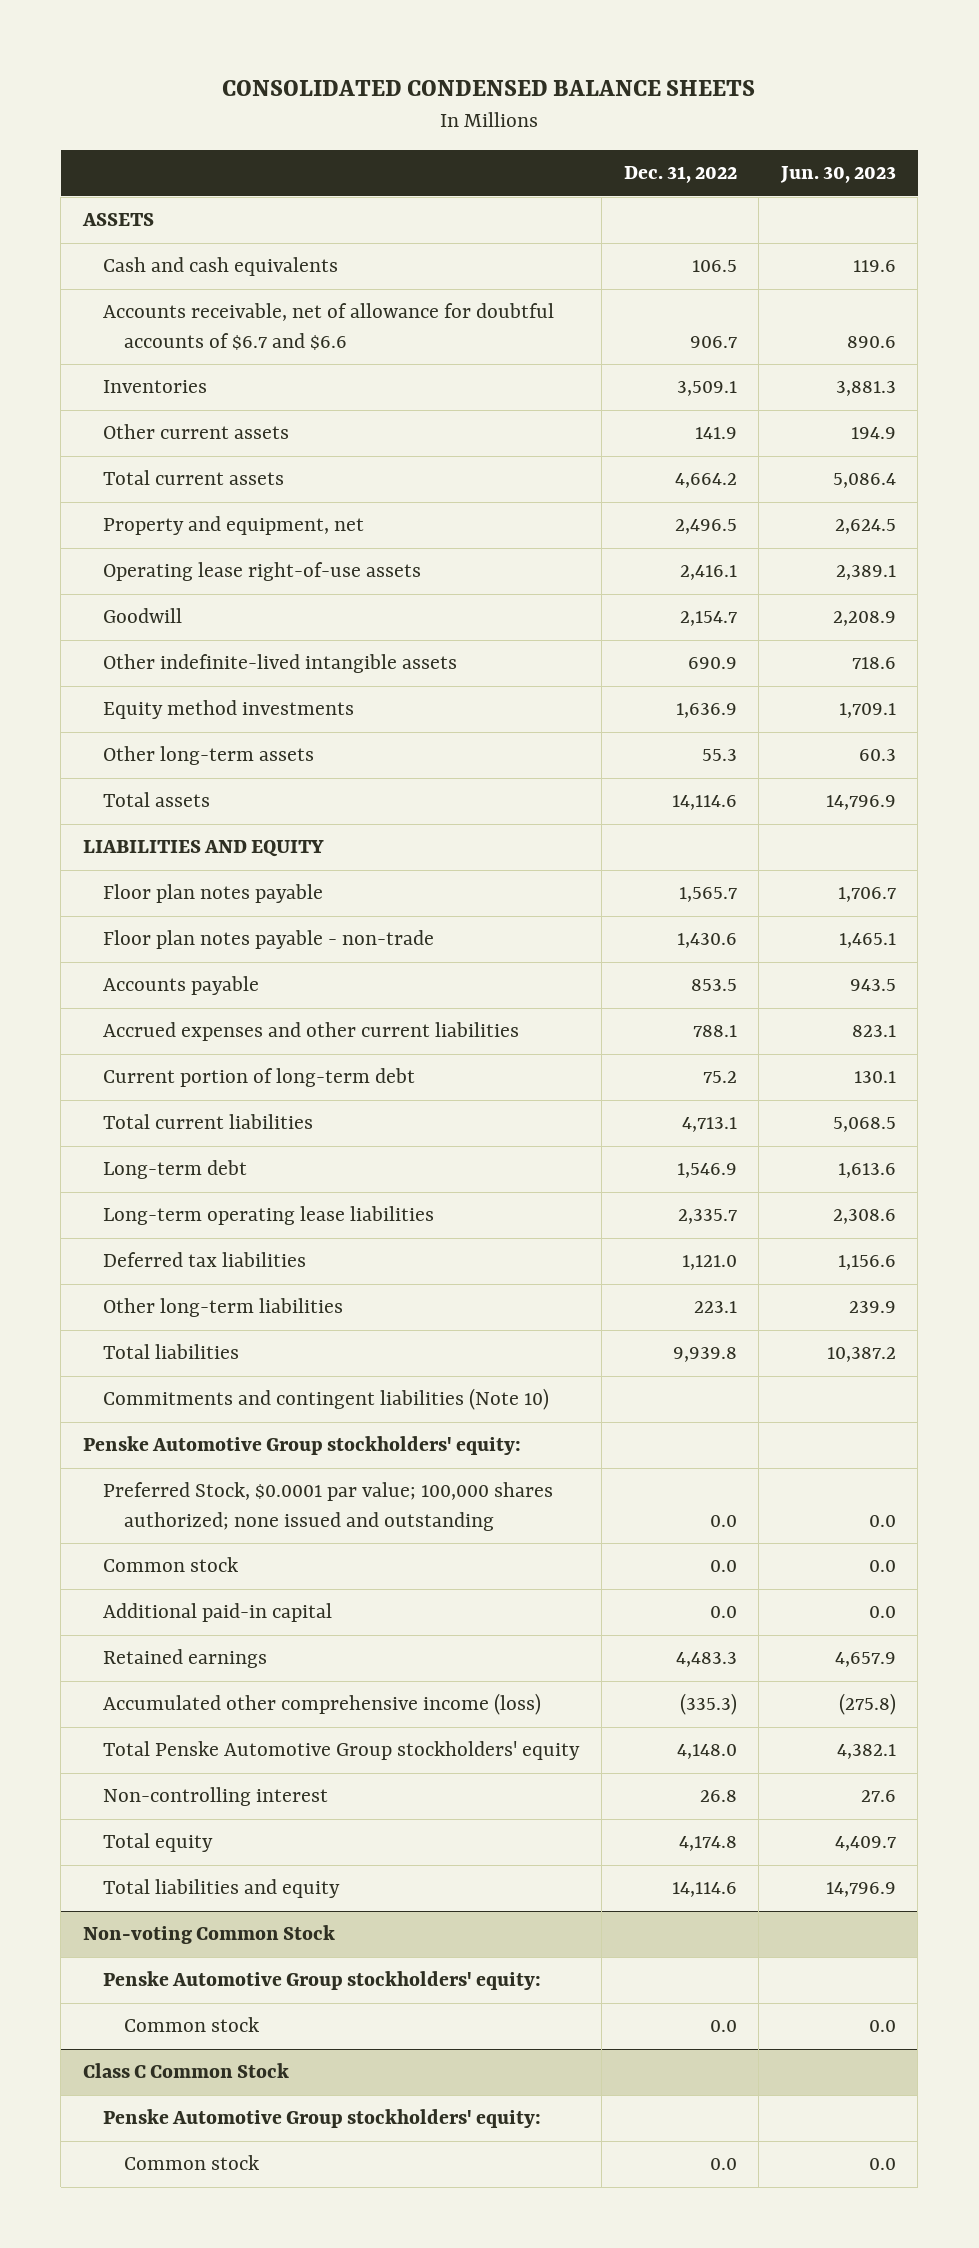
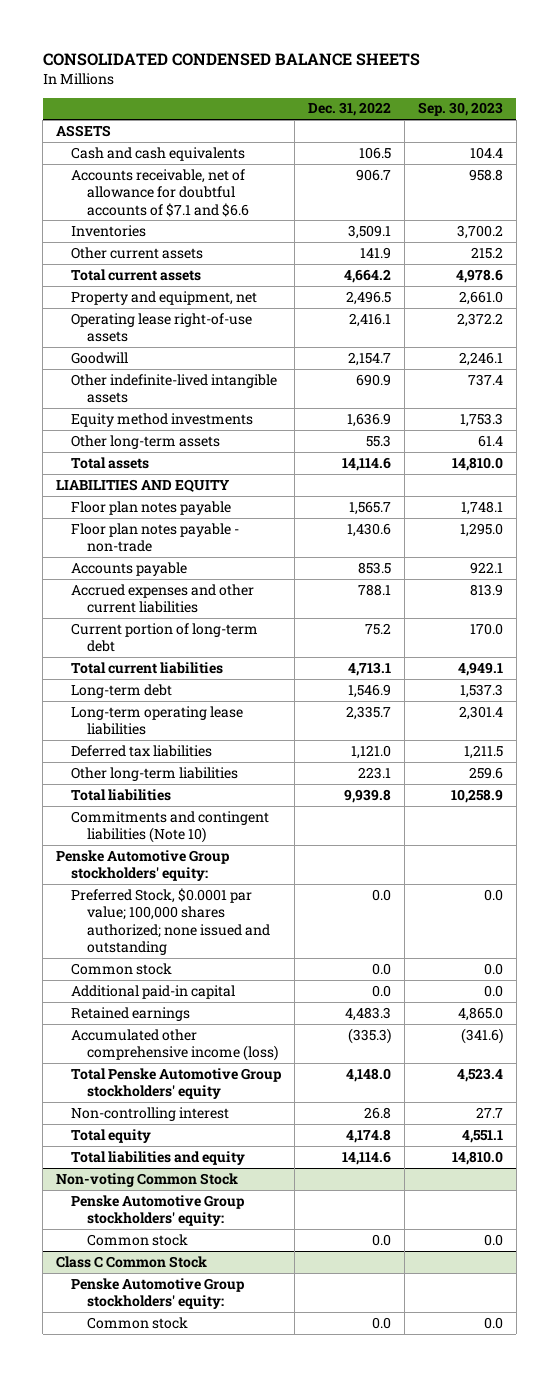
- | Dec. 31, 2022 | Jun. 30, 2023
+ | Dec. 31, 2022 | Sep. 30, 2023
- Accounts receivable, net of allowance for doubtful accounts of $6.7 and $6.6 | 906.7 | 890.6
+ Accounts receivable, net of allowance for doubtful accounts of $7.1 and $6.6 | 906.7 | 958.8

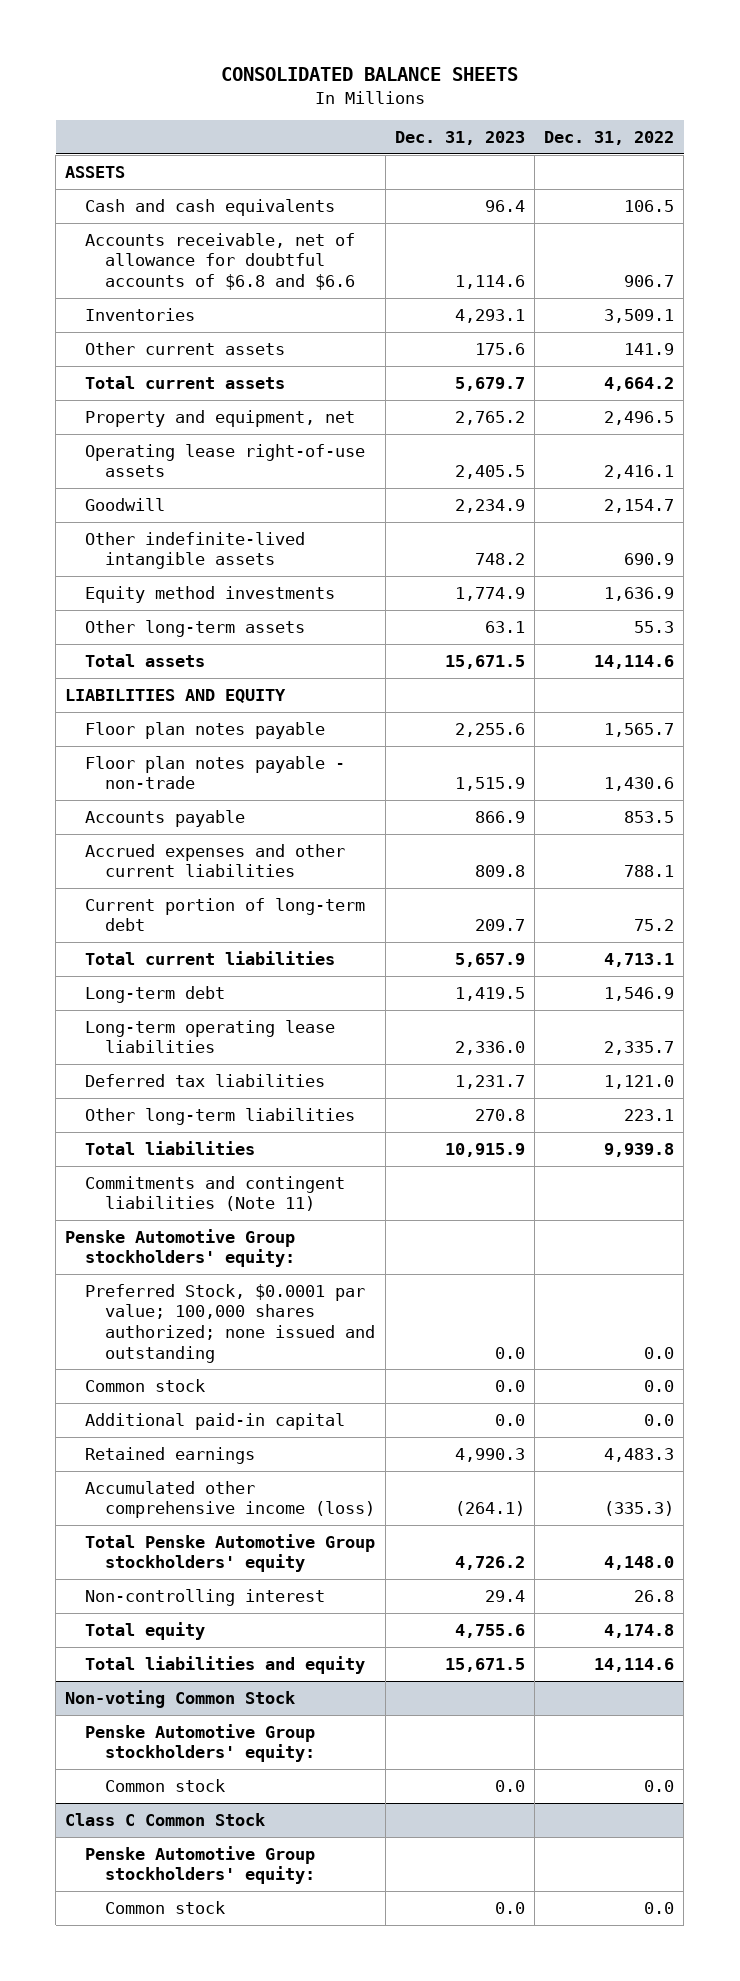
- CONSOLIDATED CONDENSED BALANCE SHEETS
+ CONSOLIDATED BALANCE SHEETS
- | Dec. 31, 2022 | Sep. 30, 2023
+ | Dec. 31, 2023 | Dec. 31, 2022
- Accounts receivable, net of allowance for doubtful accounts of $7.1 and $6.6 | 906.7 | 958.8
+ Accounts receivable, net of allowance for doubtful accounts of $6.8 and $6.6 | 1,114.6 | 906.7
- Commitments and contingent liabilities (Note 10)
+ Commitments and contingent liabilities (Note 11)

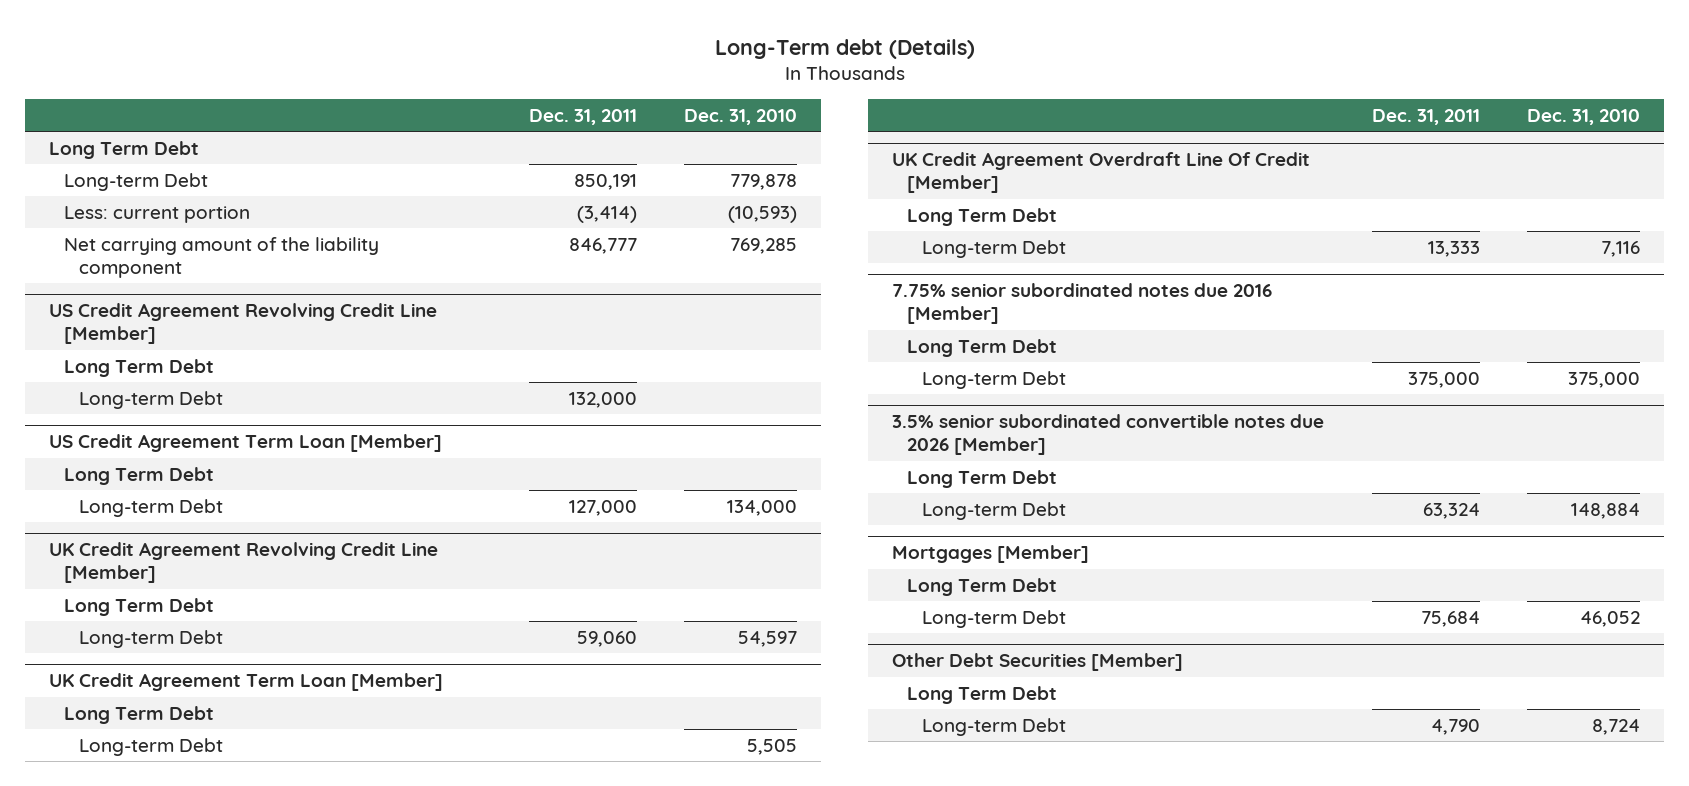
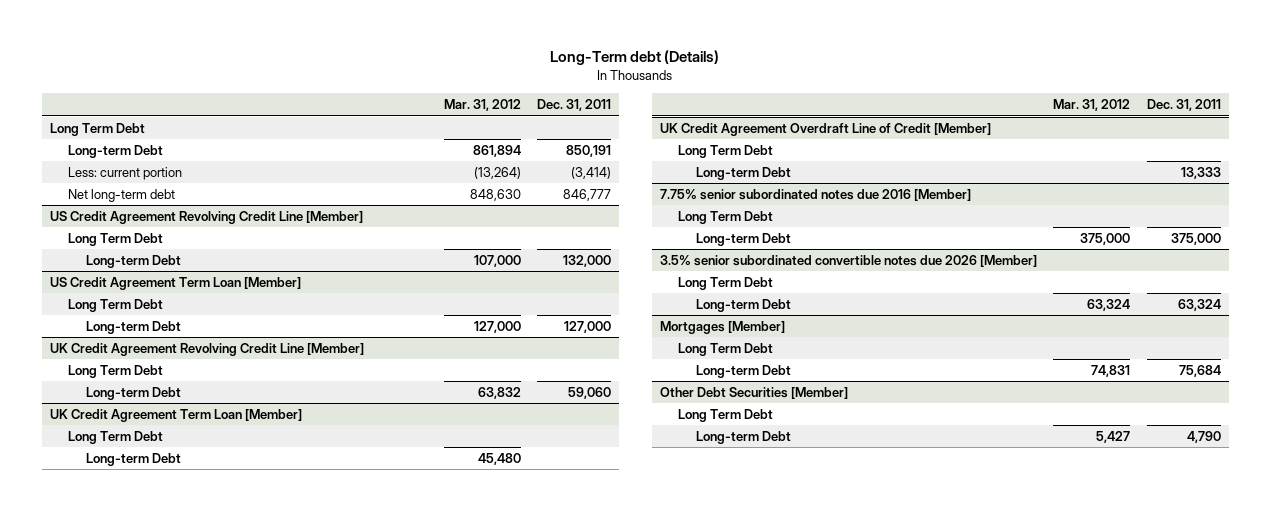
- | Dec. 31, 2011 | Dec. 31, 2010
+ | Mar. 31, 2012 | Dec. 31, 2011
- Net carrying amount of the liability component | 846,777 | 769,285
+ Net long-term debt | 848,630 | 846,777
- UK Credit Agreement Overdraft Line Of Credit [Member]
+ UK Credit Agreement Overdraft Line of Credit [Member]

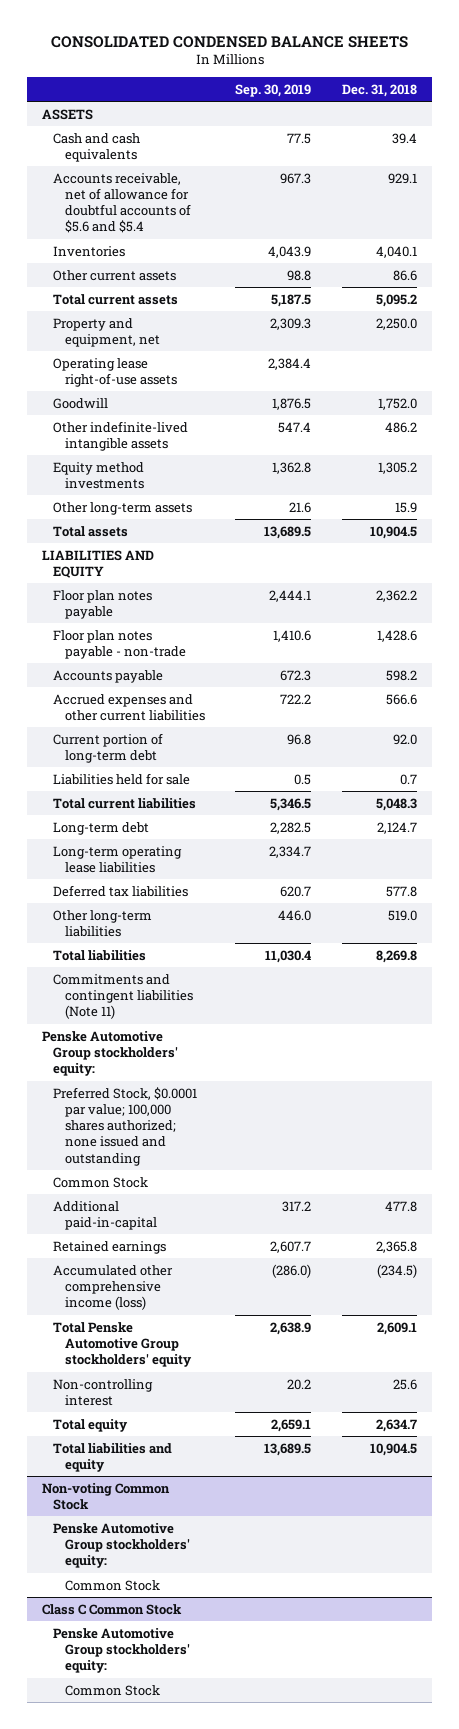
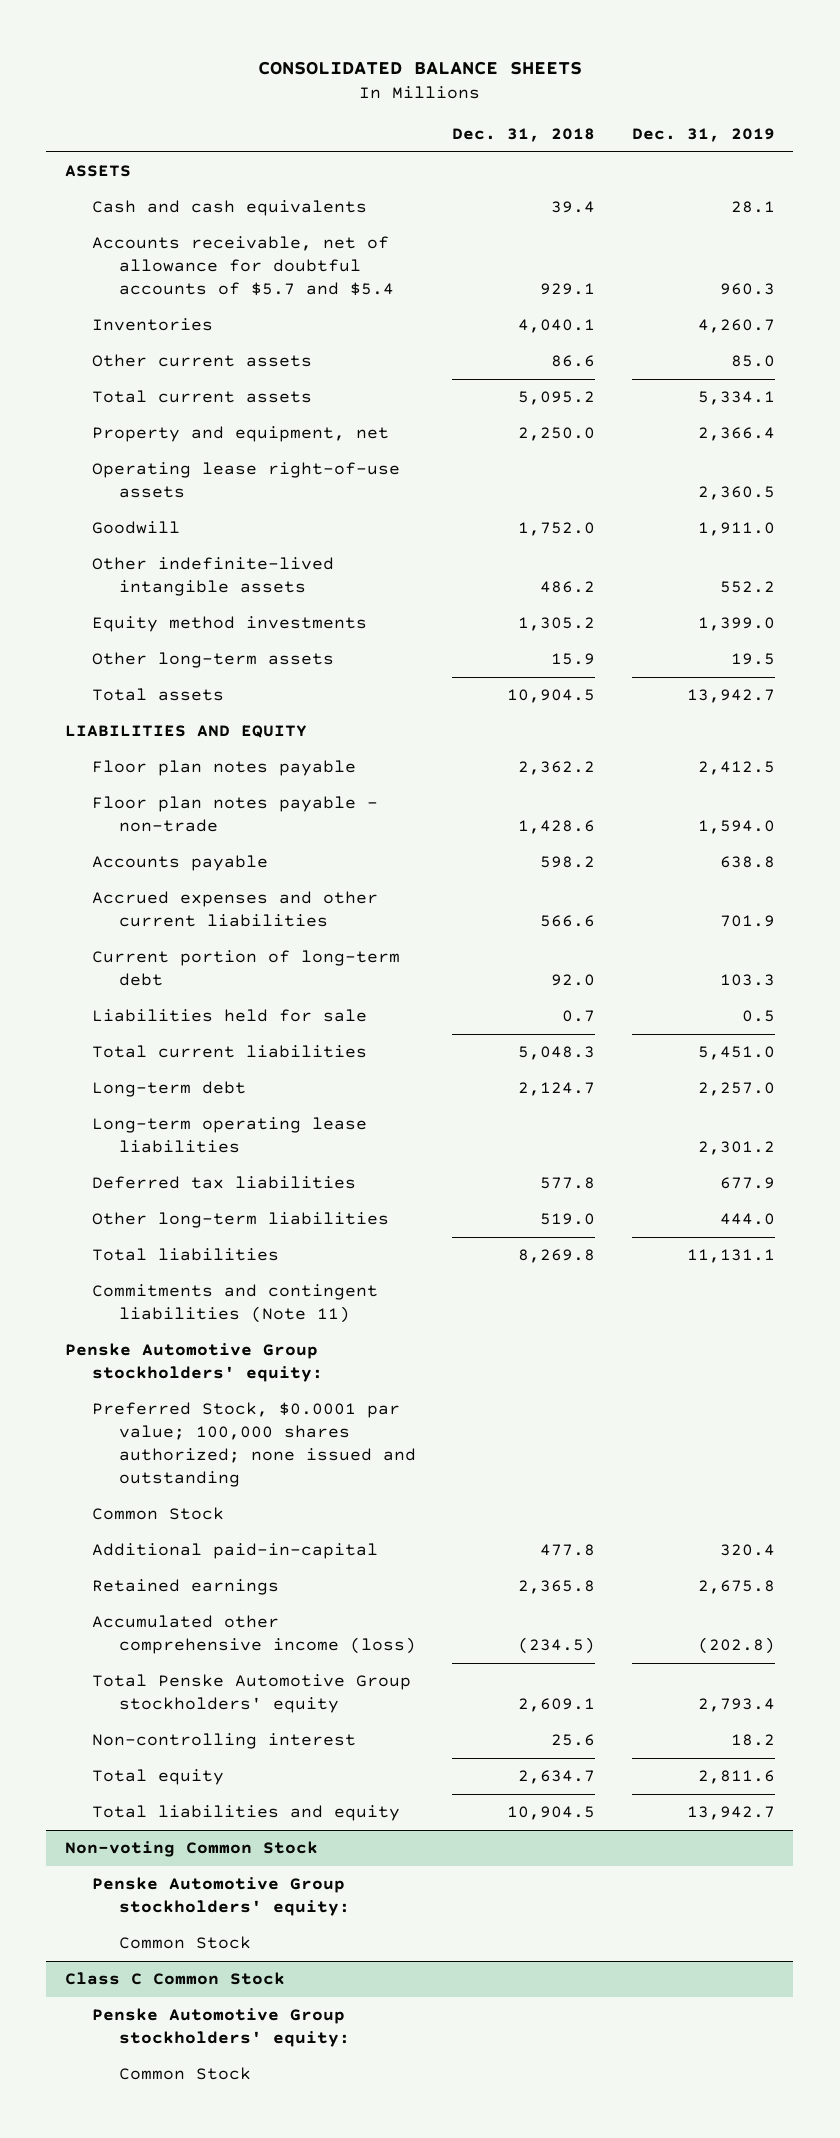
- CONSOLIDATED CONDENSED BALANCE SHEETS
+ CONSOLIDATED BALANCE SHEETS
- | Sep. 30, 2019 | Dec. 31, 2018
+ | Dec. 31, 2018 | Dec. 31, 2019
- Accounts receivable, net of allowance for doubtful accounts of $5.6 and $5.4 | 967.3 | 929.1
+ Accounts receivable, net of allowance for doubtful accounts of $5.7 and $5.4 | 929.1 | 960.3

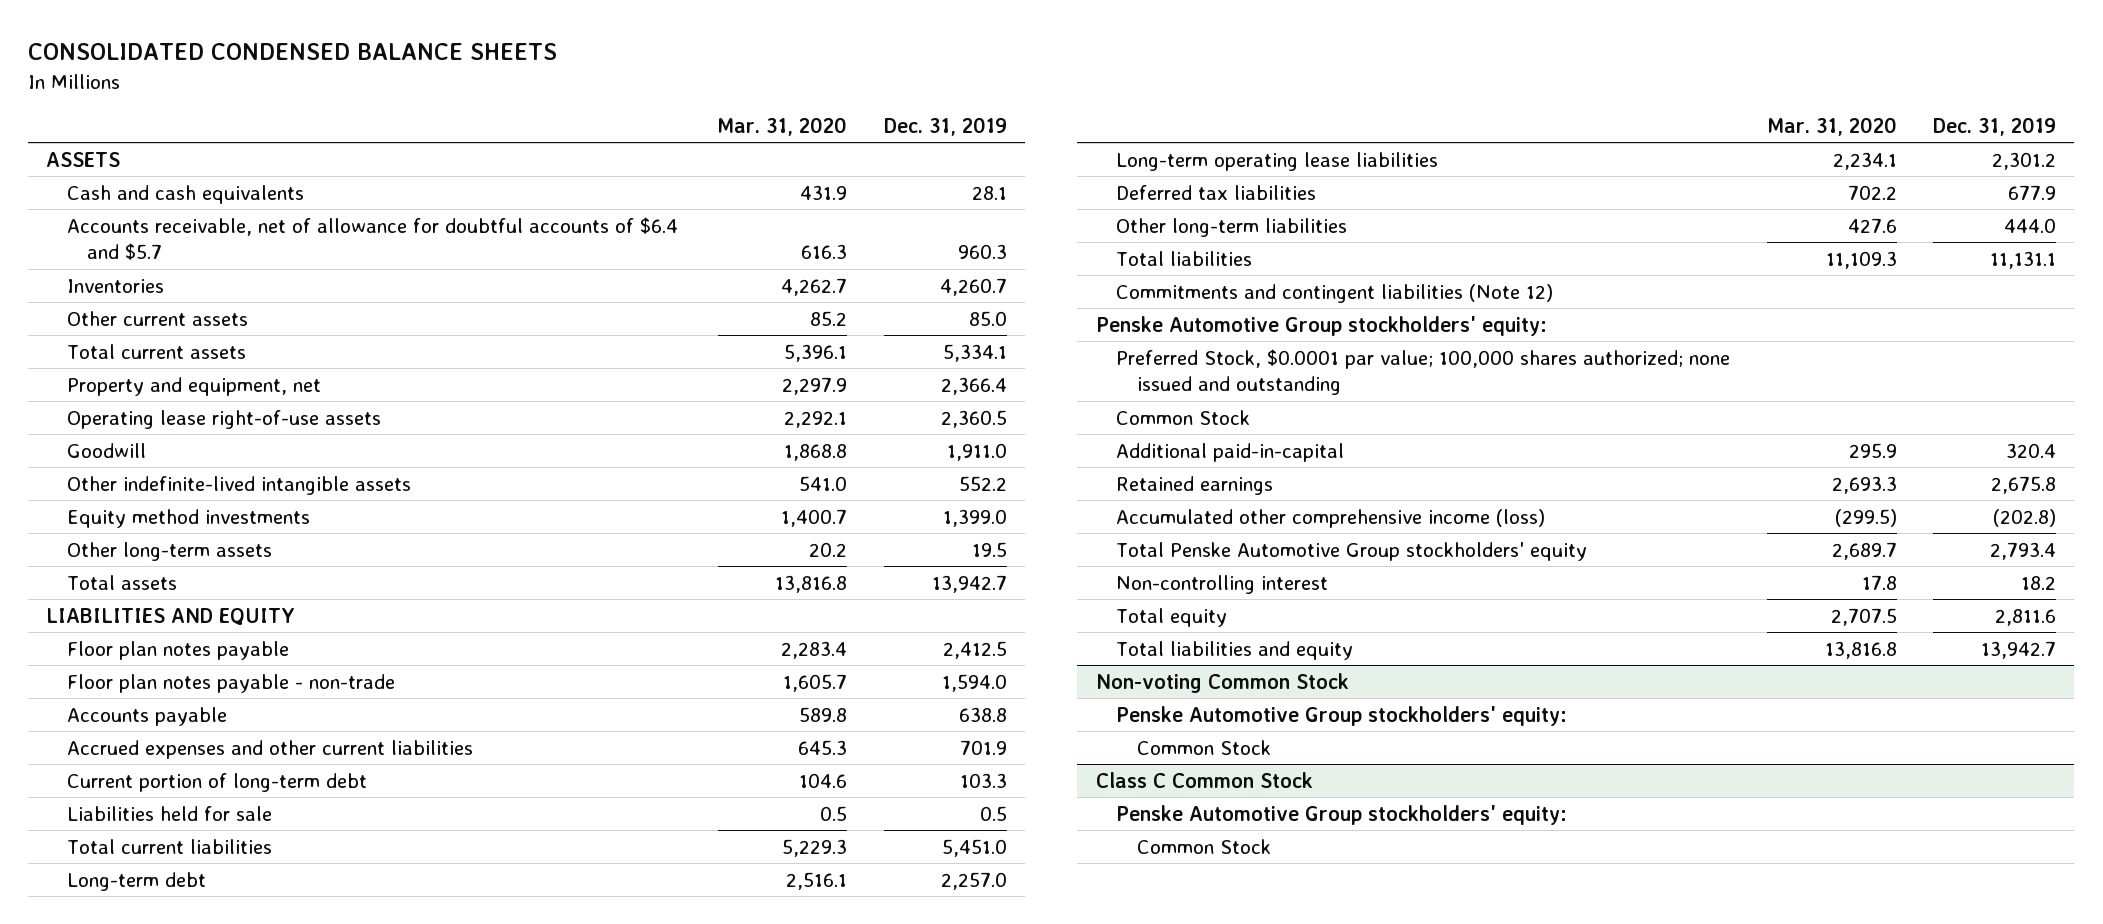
- CONSOLIDATED BALANCE SHEETS
+ CONSOLIDATED CONDENSED BALANCE SHEETS
- | Dec. 31, 2018 | Dec. 31, 2019
+ | Mar. 31, 2020 | Dec. 31, 2019
- Accounts receivable, net of allowance for doubtful accounts of $5.7 and $5.4 | 929.1 | 960.3
+ Accounts receivable, net of allowance for doubtful accounts of $6.4 and $5.7 | 616.3 | 960.3
- Commitments and contingent liabilities (Note 11)
+ Commitments and contingent liabilities (Note 12)

